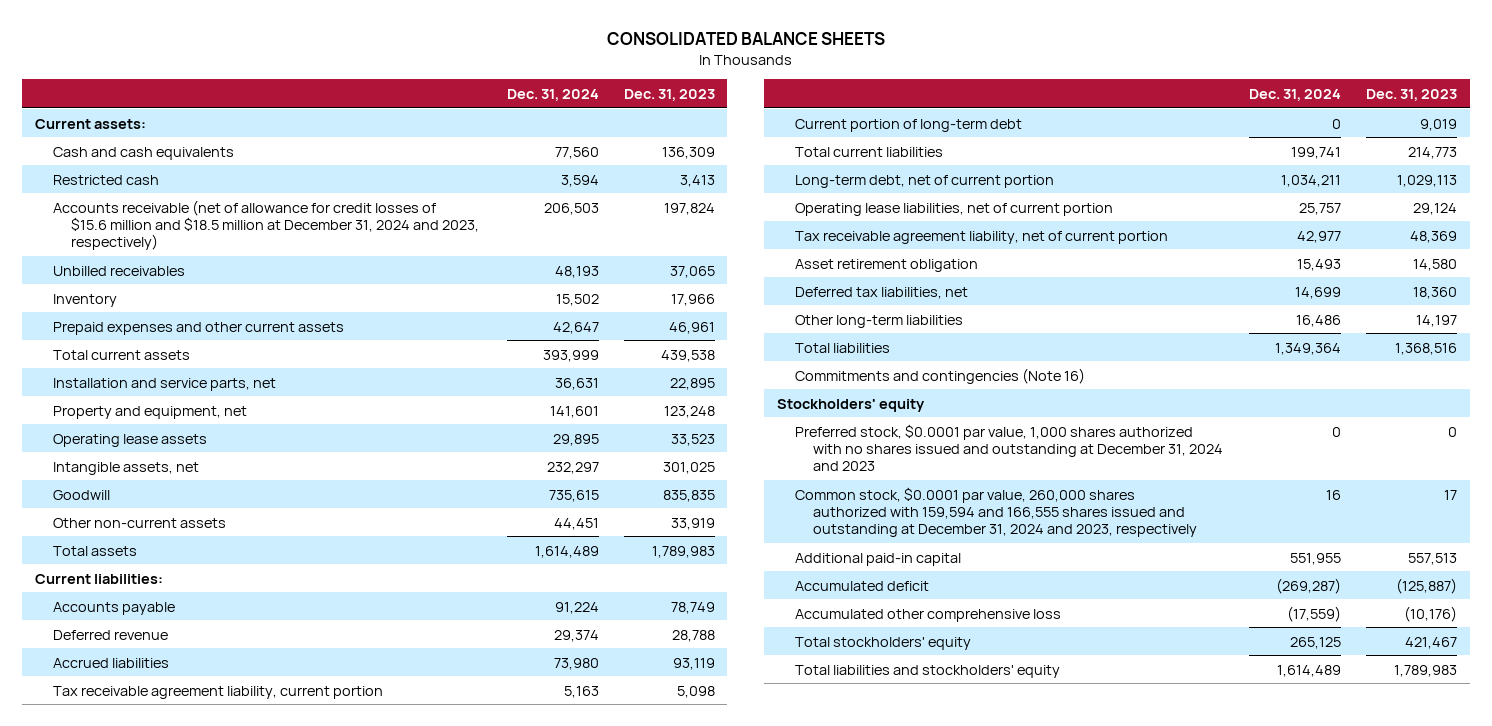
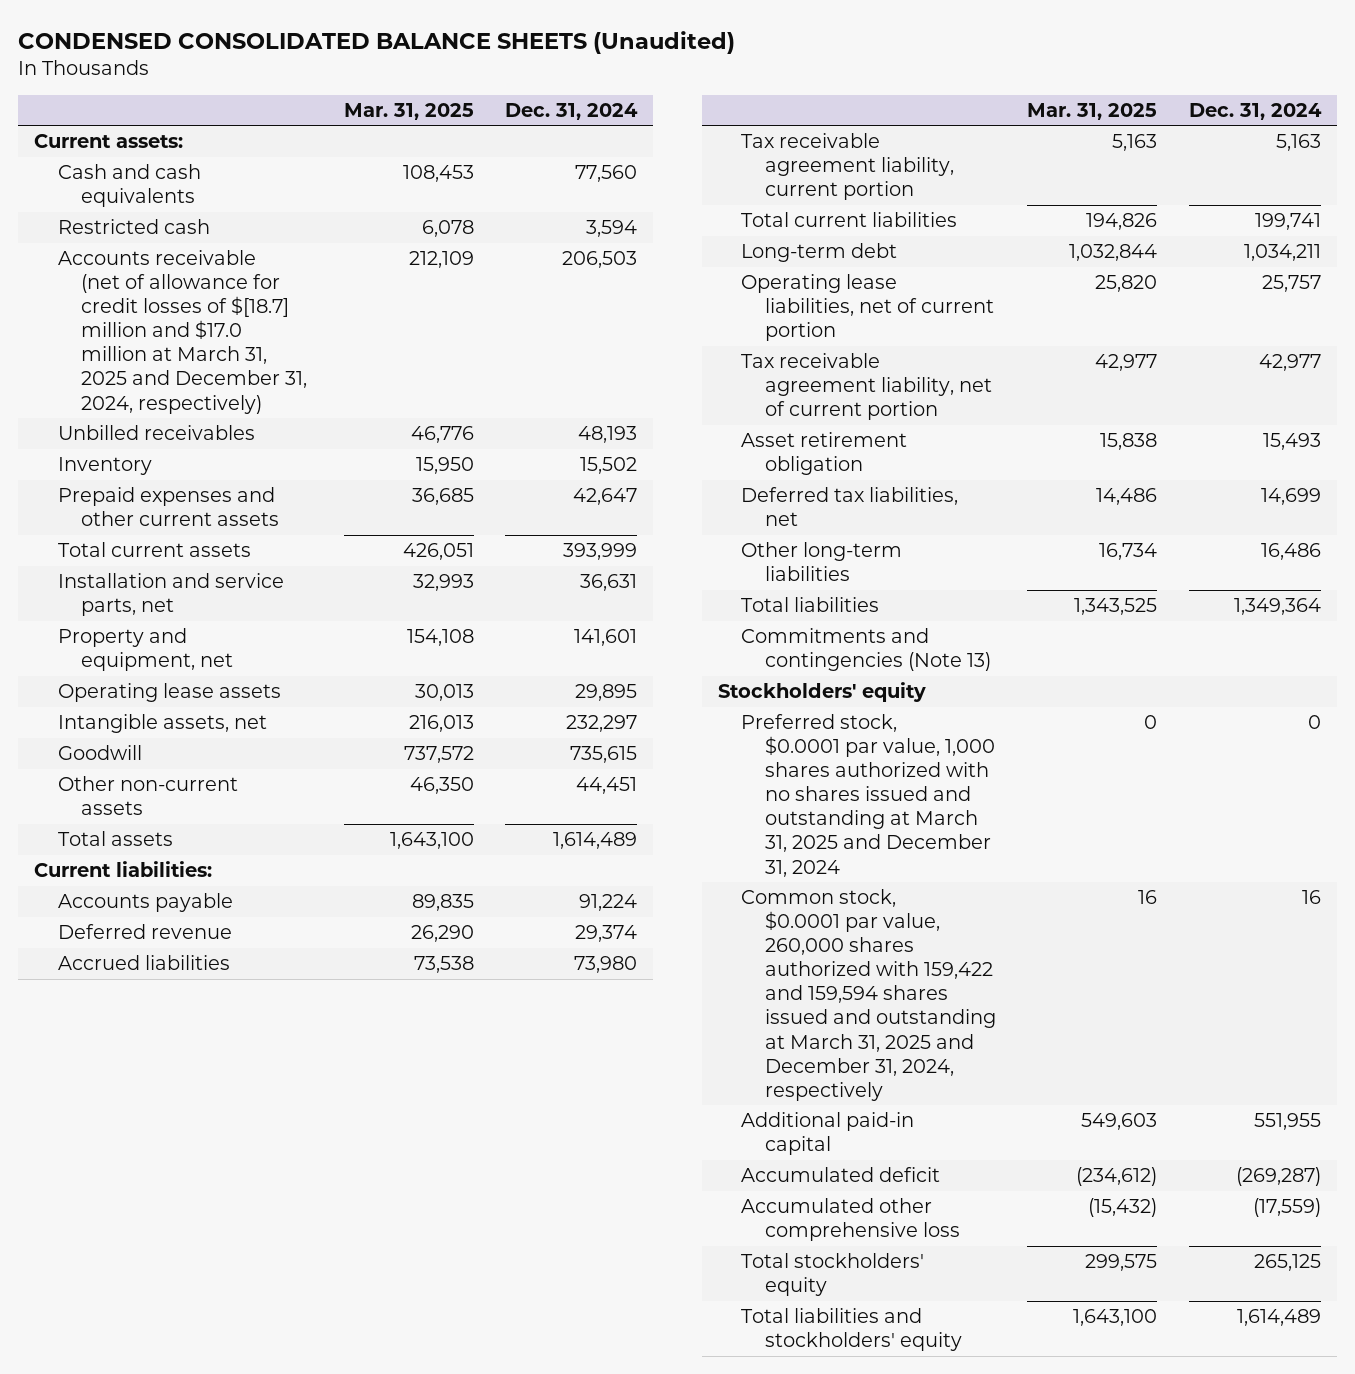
- CONSOLIDATED BALANCE SHEETS
+ CONDENSED CONSOLIDATED BALANCE SHEETS (Unaudited)
- | Dec. 31, 2024 | Dec. 31, 2023
+ | Mar. 31, 2025 | Dec. 31, 2024
- Accounts receivable (net of allowance for credit losses of $15.6 million and $18.5 million at December 31, 2024 and 2023, respectively) | 206,503 | 197,824
+ Accounts receivable (net of allowance for credit losses of $[18.7] million and $17.0 million at March 31, 2025 and December 31, 2024, respectively) | 212,109 | 206,503
- Current portion of long-term debt | 0 | 9,019
- Long-term debt, net of current portion | 1,034,211 | 1,029,113
+ Long-term debt | 1,032,844 | 1,034,211
- Commitments and contingencies (Note 16)
+ Commitments and contingencies (Note 13)
- Preferred stock, $0.0001 par value, 1,000 shares authorized with no shares issued and outstanding at December 31, 2024 and 2023 | 0 | 0
- Common stock, $0.0001 par value, 260,000 shares authorized with 159,594 and 166,555 shares issued and outstanding at December 31, 2024 and 2023, respectively | 16 | 17
+ Preferred stock, $0.0001 par value, 1,000 shares authorized with no shares issued and outstanding at March 31, 2025 and December 31, 2024 | 0 | 0
+ Common stock, $0.0001 par value, 260,000 shares authorized with 159,422 and 159,594 shares issued and outstanding at March 31, 2025 and December 31, 2024, respectively | 16 | 16

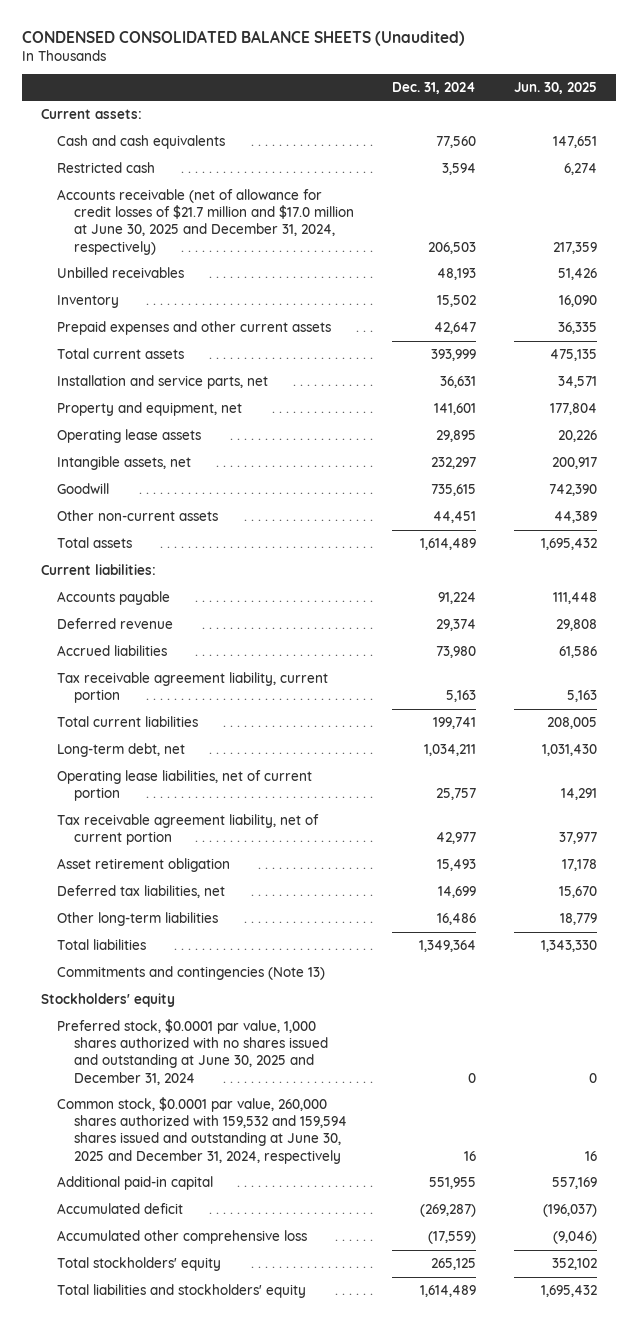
- | Mar. 31, 2025 | Dec. 31, 2024
+ | Dec. 31, 2024 | Jun. 30, 2025
- Accounts receivable (net of allowance for credit losses of $[18.7] million and $17.0 million at March 31, 2025 and December 31, 2024, respectively) | 212,109 | 206,503
+ Accounts receivable (net of allowance for credit losses of $21.7 million and $17.0 million at June 30, 2025 and December 31, 2024, respectively) | 206,503 | 217,359
- Long-term debt | 1,032,844 | 1,034,211
+ Long-term debt, net | 1,034,211 | 1,031,430
- Preferred stock, $0.0001 par value, 1,000 shares authorized with no shares issued and outstanding at March 31, 2025 and December 31, 2024 | 0 | 0
- Common stock, $0.0001 par value, 260,000 shares authorized with 159,422 and 159,594 shares issued and outstanding at March 31, 2025 and December 31, 2024, respectively | 16 | 16
+ Preferred stock, $0.0001 par value, 1,000 shares authorized with no shares issued and outstanding at June 30, 2025 and December 31, 2024 | 0 | 0
+ Common stock, $0.0001 par value, 260,000 shares authorized with 159,532 and 159,594 shares issued and outstanding at June 30, 2025 and December 31, 2024, respectively | 16 | 16

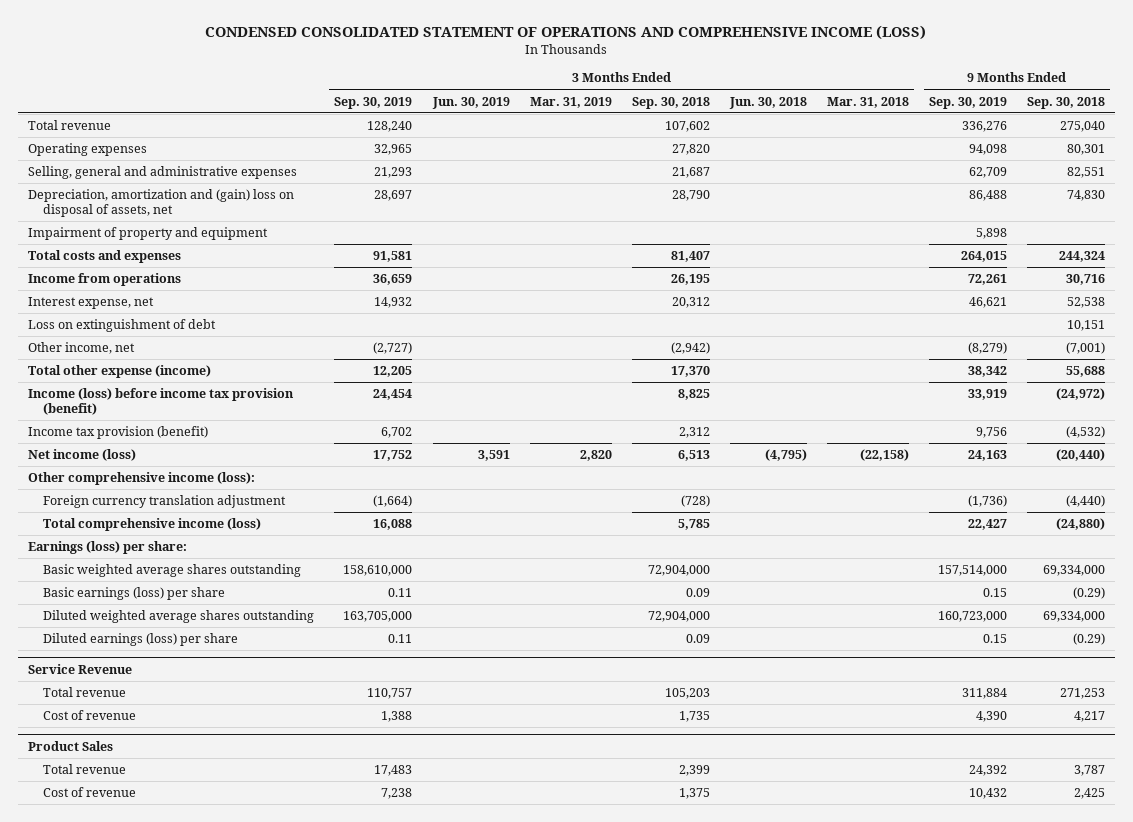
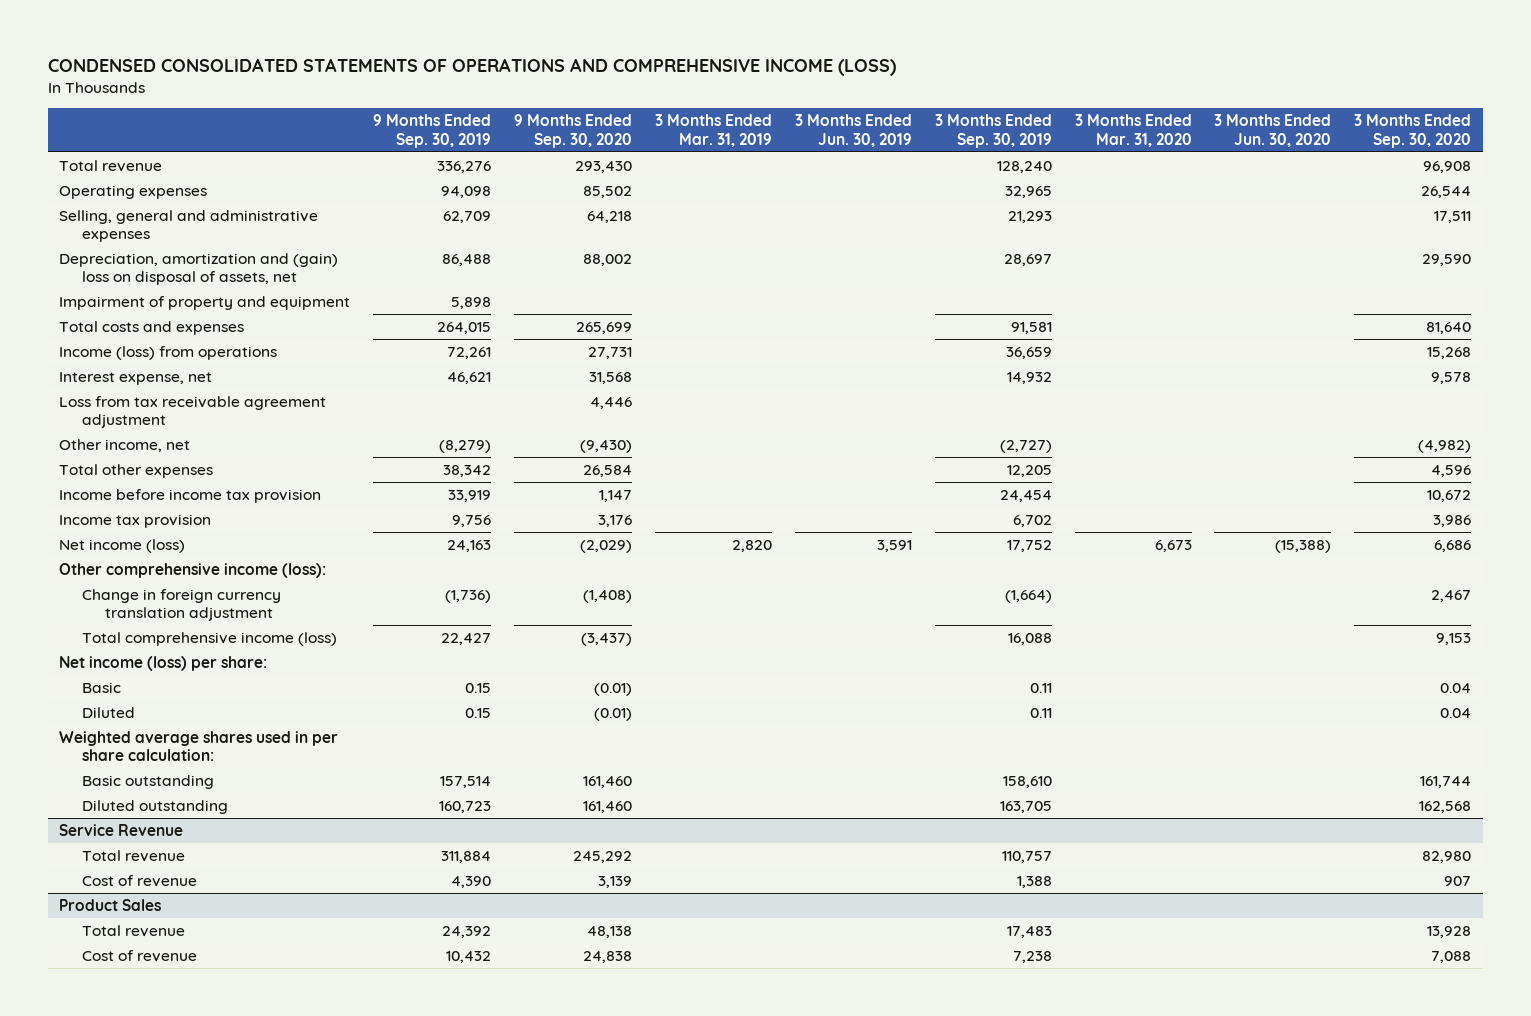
- CONDENSED CONSOLIDATED STATEMENT OF OPERATIONS AND COMPREHENSIVE INCOME (LOSS)
+ CONDENSED CONSOLIDATED STATEMENTS OF OPERATIONS AND COMPREHENSIVE INCOME (LOSS)
- | 3 Months Ended Sep. 30, 2019 | 3 Months Ended Jun. 30, 2019 | 3 Months Ended Mar. 31, 2019 | 3 Months Ended Sep. 30, 2018 | 3 Months Ended Jun. 30, 2018 | 3 Months Ended Mar. 31, 2018 | 9 Months Ended Sep. 30, 2019 | 9 Months Ended Sep. 30, 2018
+ | 9 Months Ended Sep. 30, 2019 | 9 Months Ended Sep. 30, 2020 | 3 Months Ended Mar. 31, 2019 | 3 Months Ended Jun. 30, 2019 | 3 Months Ended Sep. 30, 2019 | 3 Months Ended Mar. 31, 2020 | 3 Months Ended Jun. 30, 2020 | 3 Months Ended Sep. 30, 2020
- Income from operations | 36,659 | | | 26,195 | | | 72,261 | 30,716
+ Income (loss) from operations | 72,261 | 27,731 | | | 36,659 | | | 15,268
- Loss on extinguishment of debt | | | | | | | | 10,151
+ Loss from tax receivable agreement adjustment | | 4,446 | | | | | |
- Total other expense (income) | 12,205 | | | 17,370 | | | 38,342 | 55,688
- Income (loss) before income tax provision (benefit) | 24,454 | | | 8,825 | | | 33,919 | (24,972)
- Income tax provision (benefit) | 6,702 | | | 2,312 | | | 9,756 | (4,532)
+ Total other expenses | 38,342 | 26,584 | | | 12,205 | | | 4,596
+ Income before income tax provision | 33,919 | 1,147 | | | 24,454 | | | 10,672
+ Income tax provision | 9,756 | 3,176 | | | 6,702 | | | 3,986
- Foreign currency translation adjustment | (1,664) | | | (728) | | | (1,736) | (4,440)
+ Change in foreign currency translation adjustment | (1,736) | (1,408) | | | (1,664) | | | 2,467
- Earnings (loss) per share:
- Basic weighted average shares outstanding | 158,610,000 | | | 72,904,000 | | | 157,514,000 | 69,334,000
- Basic earnings (loss) per share | 0.11 | | | 0.09 | | | 0.15 | (0.29)
- Diluted weighted average shares outstanding | 163,705,000 | | | 72,904,000 | | | 160,723,000 | 69,334,000
- Diluted earnings (loss) per share | 0.11 | | | 0.09 | | | 0.15 | (0.29)
+ Net income (loss) per share:
+ Basic | 0.15 | (0.01) | | | 0.11 | | | 0.04
+ Diluted | 0.15 | (0.01) | | | 0.11 | | | 0.04
+ Weighted average shares used in per share calculation:
+ Basic outstanding | 157,514 | 161,460 | | | 158,610 | | | 161,744
+ Diluted outstanding | 160,723 | 161,460 | | | 163,705 | | | 162,568

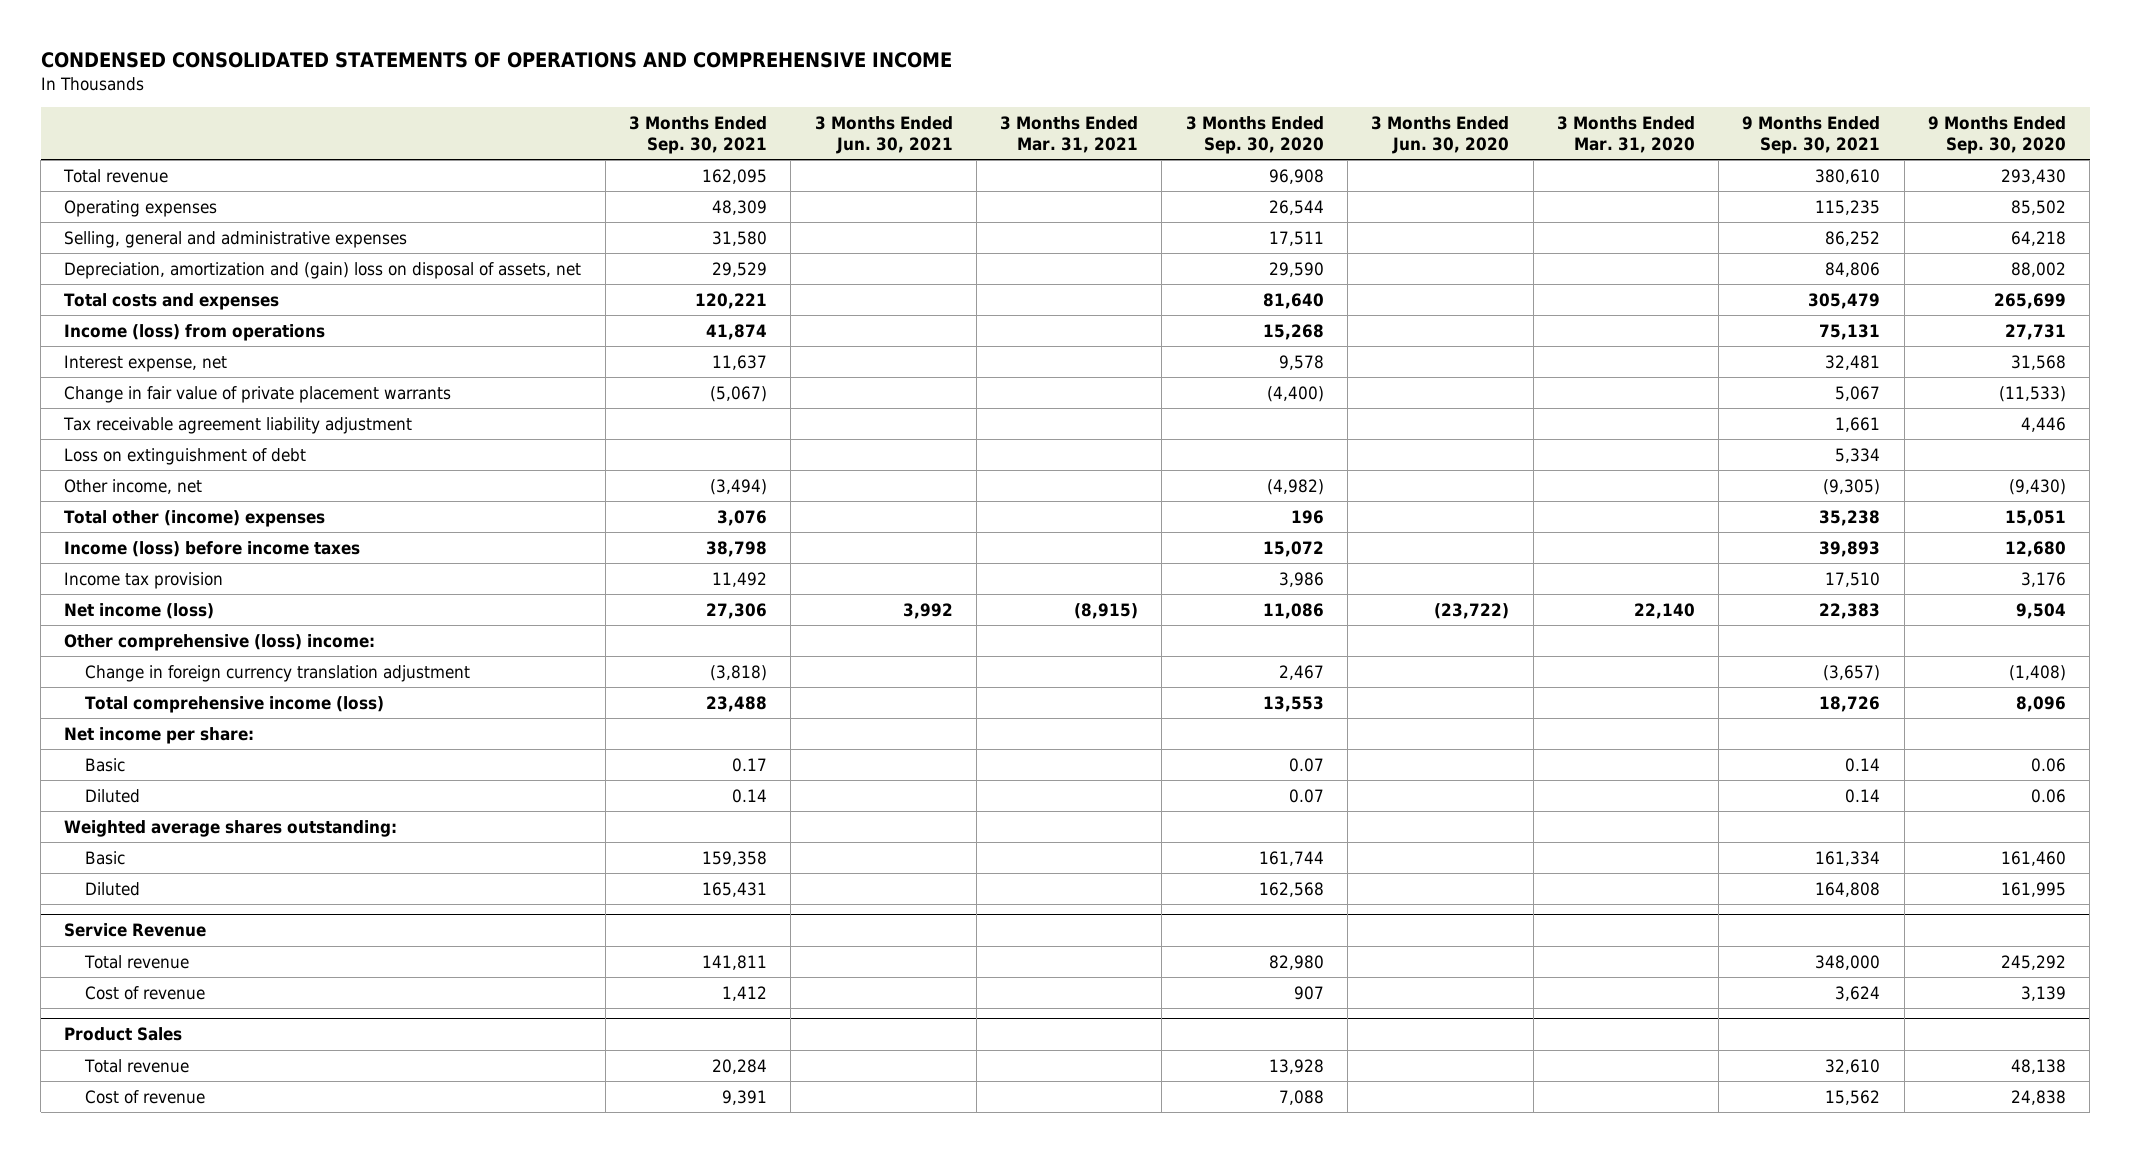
- CONDENSED CONSOLIDATED STATEMENTS OF OPERATIONS AND COMPREHENSIVE INCOME (LOSS)
+ CONDENSED CONSOLIDATED STATEMENTS OF OPERATIONS AND COMPREHENSIVE INCOME
- | 9 Months Ended Sep. 30, 2019 | 9 Months Ended Sep. 30, 2020 | 3 Months Ended Mar. 31, 2019 | 3 Months Ended Jun. 30, 2019 | 3 Months Ended Sep. 30, 2019 | 3 Months Ended Mar. 31, 2020 | 3 Months Ended Jun. 30, 2020 | 3 Months Ended Sep. 30, 2020
+ | 3 Months Ended Sep. 30, 2021 | 3 Months Ended Jun. 30, 2021 | 3 Months Ended Mar. 31, 2021 | 3 Months Ended Sep. 30, 2020 | 3 Months Ended Jun. 30, 2020 | 3 Months Ended Mar. 31, 2020 | 9 Months Ended Sep. 30, 2021 | 9 Months Ended Sep. 30, 2020
- Impairment of property and equipment | 5,898 | | | | | | |
- Loss from tax receivable agreement adjustment | | 4,446 | | | | | |
+ Change in fair value of private placement warrants | (5,067) | | | (4,400) | | | 5,067 | (11,533)
+ Tax receivable agreement liability adjustment | | | | | | | 1,661 | 4,446
+ Loss on extinguishment of debt | | | | | | | 5,334 |
- Total other expenses | 38,342 | 26,584 | | | 12,205 | | | 4,596
- Income before income tax provision | 33,919 | 1,147 | | | 24,454 | | | 10,672
+ Total other (income) expenses | 3,076 | | | 196 | | | 35,238 | 15,051
+ Income (loss) before income taxes | 38,798 | | | 15,072 | | | 39,893 | 12,680
- Net income (loss) | 24,163 | (2,029) | 2,820 | 3,591 | 17,752 | 6,673 | (15,388) | 6,686
- Other comprehensive income (loss):
+ Net income (loss) | 27,306 | 3,992 | (8,915) | 11,086 | (23,722) | 22,140 | 22,383 | 9,504
+ Other comprehensive (loss) income:
- Total comprehensive income (loss) | 22,427 | (3,437) | | | 16,088 | | | 9,153
- Net income (loss) per share:
- Basic | 0.15 | (0.01) | | | 0.11 | | | 0.04
- Diluted | 0.15 | (0.01) | | | 0.11 | | | 0.04
- Weighted average shares used in per share calculation:
- Basic outstanding | 157,514 | 161,460 | | | 158,610 | | | 161,744
- Diluted outstanding | 160,723 | 161,460 | | | 163,705 | | | 162,568
+ Total comprehensive income (loss) | 23,488 | | | 13,553 | | | 18,726 | 8,096
+ Net income per share:
+ Basic | 0.17 | | | 0.07 | | | 0.14 | 0.06
+ Diluted | 0.14 | | | 0.07 | | | 0.14 | 0.06
+ Weighted average shares outstanding:
+ Basic | 159,358 | | | 161,744 | | | 161,334 | 161,460
+ Diluted | 165,431 | | | 162,568 | | | 164,808 | 161,995

